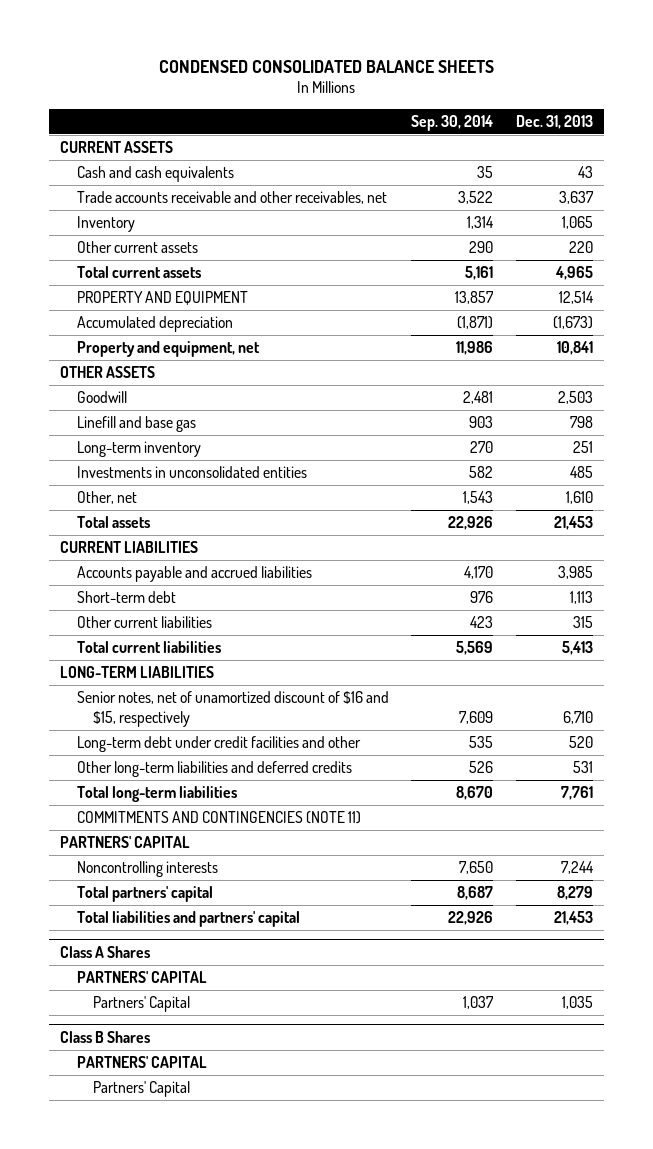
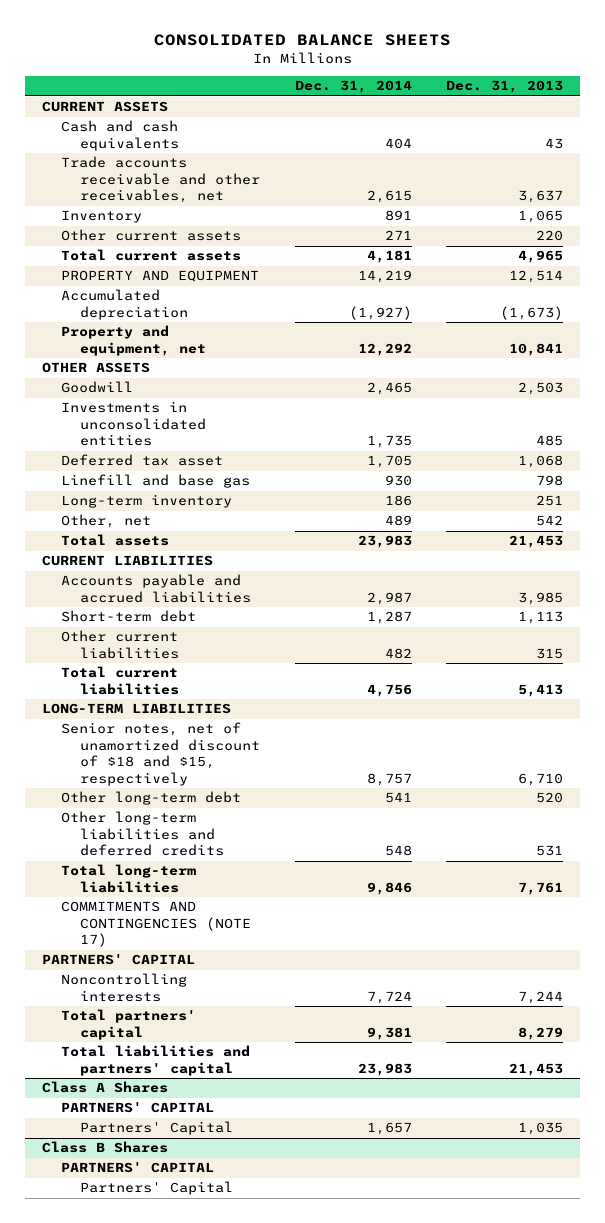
- CONDENSED CONSOLIDATED BALANCE SHEETS
+ CONSOLIDATED BALANCE SHEETS
- | Sep. 30, 2014 | Dec. 31, 2013
+ | Dec. 31, 2014 | Dec. 31, 2013
moved up: Investments in unconsolidated entities | 1,735 | 485
+ Deferred tax asset | 1,705 | 1,068
- Other, net | 1,543 | 1,610
+ Other, net | 489 | 542
- Senior notes, net of unamortized discount of $16 and $15, respectively | 7,609 | 6,710
- Long-term debt under credit facilities and other | 535 | 520
+ Senior notes, net of unamortized discount of $18 and $15, respectively | 8,757 | 6,710
+ Other long-term debt | 541 | 520
- COMMITMENTS AND CONTINGENCIES (NOTE 11)
+ COMMITMENTS AND CONTINGENCIES (NOTE 17)

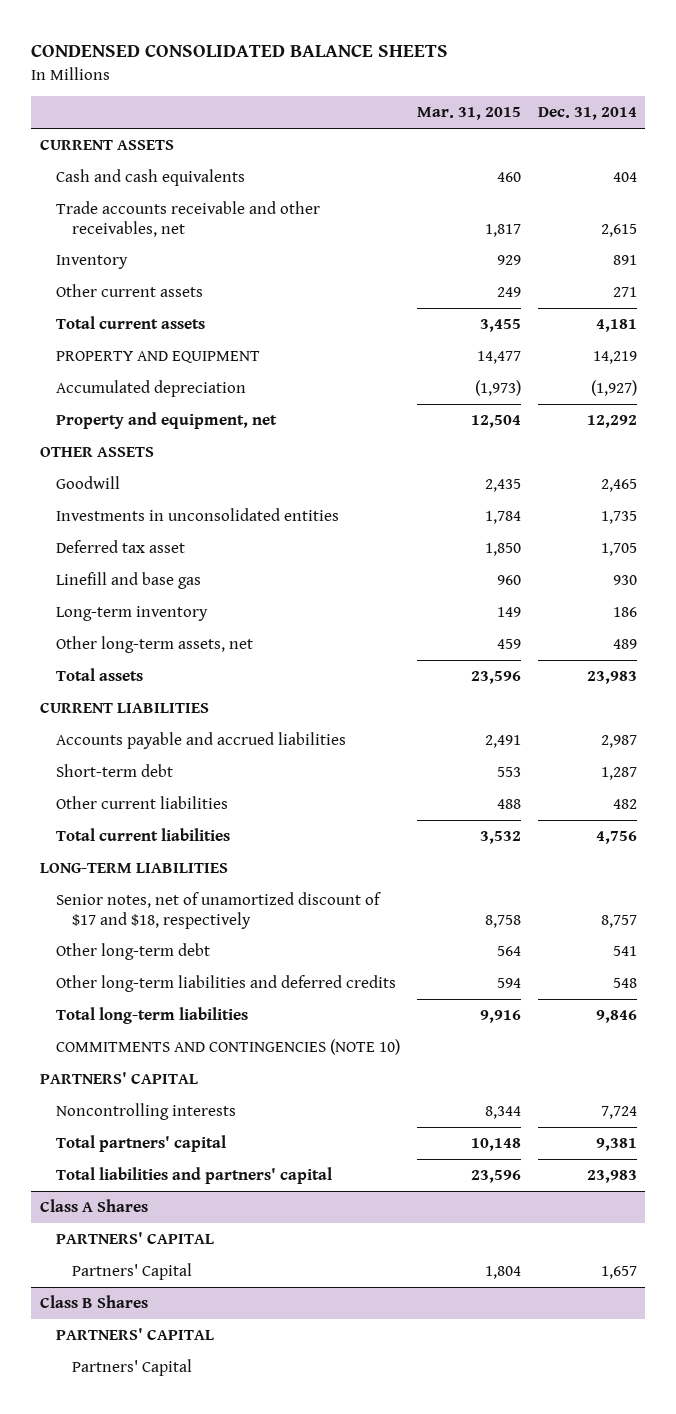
- CONSOLIDATED BALANCE SHEETS
+ CONDENSED CONSOLIDATED BALANCE SHEETS
- | Dec. 31, 2014 | Dec. 31, 2013
+ | Mar. 31, 2015 | Dec. 31, 2014
- Other, net | 489 | 542
+ Other long-term assets, net | 459 | 489
- Senior notes, net of unamortized discount of $18 and $15, respectively | 8,757 | 6,710
+ Senior notes, net of unamortized discount of $17 and $18, respectively | 8,758 | 8,757
- COMMITMENTS AND CONTINGENCIES (NOTE 17)
+ COMMITMENTS AND CONTINGENCIES (NOTE 10)

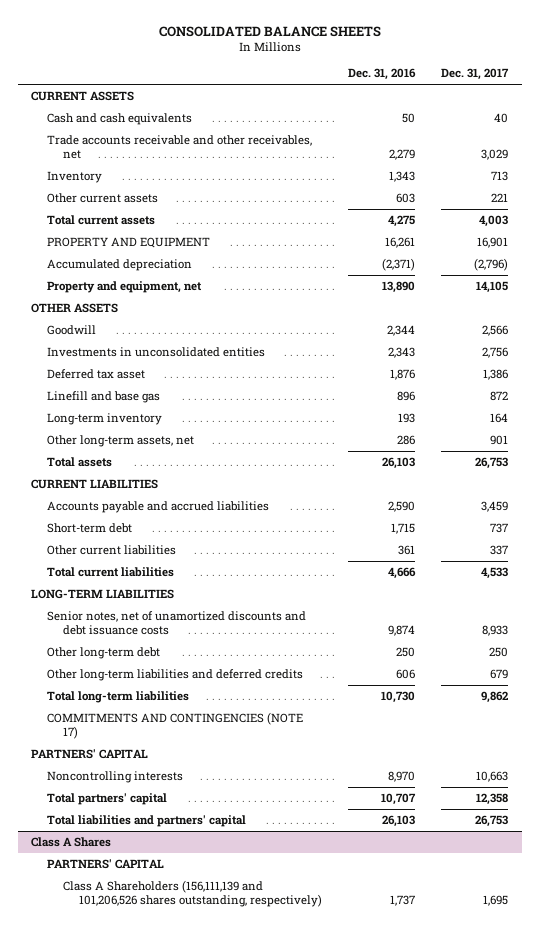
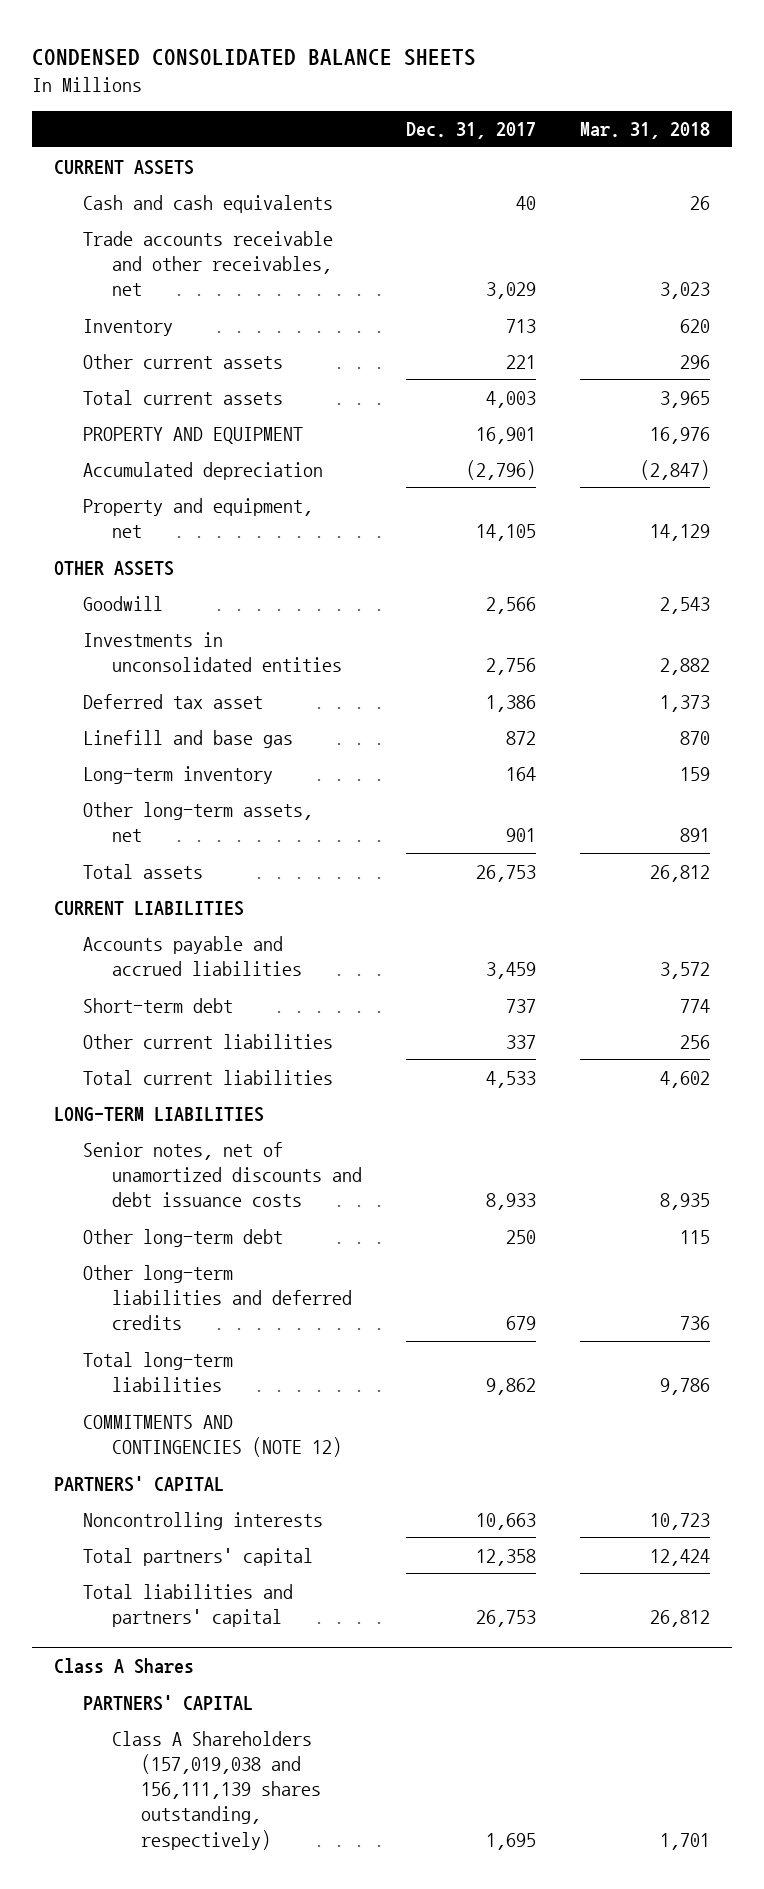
- CONSOLIDATED BALANCE SHEETS
+ CONDENSED CONSOLIDATED BALANCE SHEETS
- | Dec. 31, 2016 | Dec. 31, 2017
+ | Dec. 31, 2017 | Mar. 31, 2018
- COMMITMENTS AND CONTINGENCIES (NOTE 17)
+ COMMITMENTS AND CONTINGENCIES (NOTE 12)
@ Class A Shares
- Class A Shareholders (156,111,139 and 101,206,526 shares outstanding, respectively) | 1,737 | 1,695
+ Class A Shareholders (157,019,038 and 156,111,139 shares outstanding, respectively) | 1,695 | 1,701

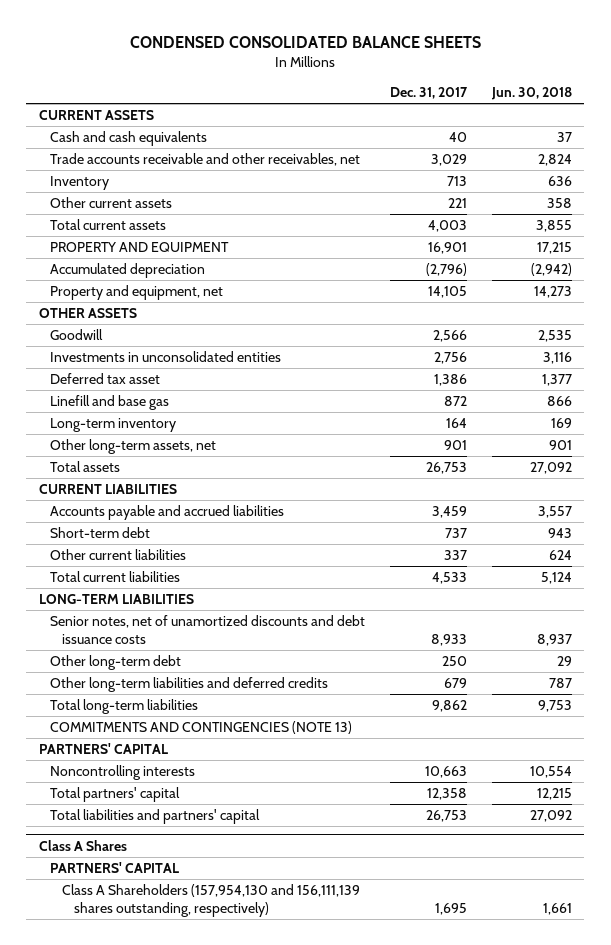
- | Dec. 31, 2017 | Mar. 31, 2018
+ | Dec. 31, 2017 | Jun. 30, 2018
- COMMITMENTS AND CONTINGENCIES (NOTE 12)
+ COMMITMENTS AND CONTINGENCIES (NOTE 13)
@ Class A Shares
- Class A Shareholders (157,019,038 and 156,111,139 shares outstanding, respectively) | 1,695 | 1,701
+ Class A Shareholders (157,954,130 and 156,111,139 shares outstanding, respectively) | 1,695 | 1,661

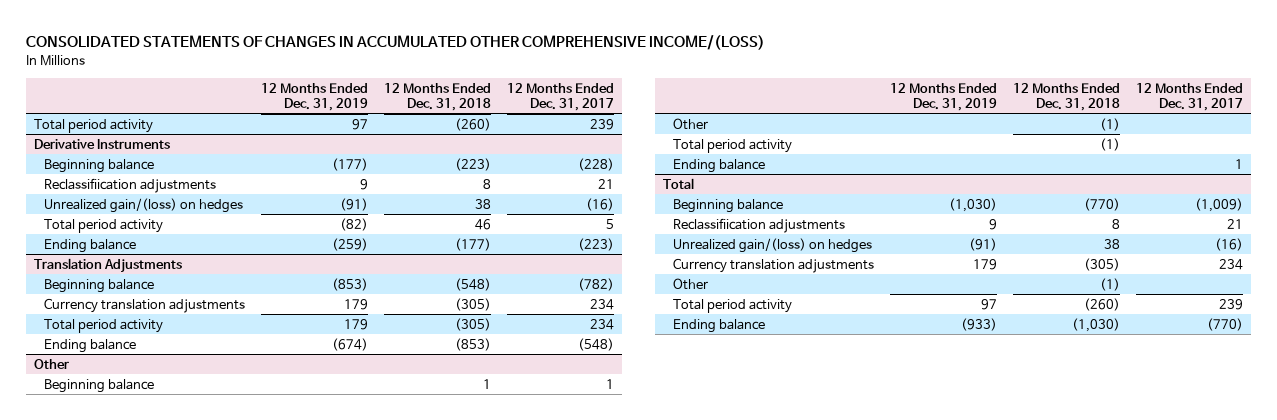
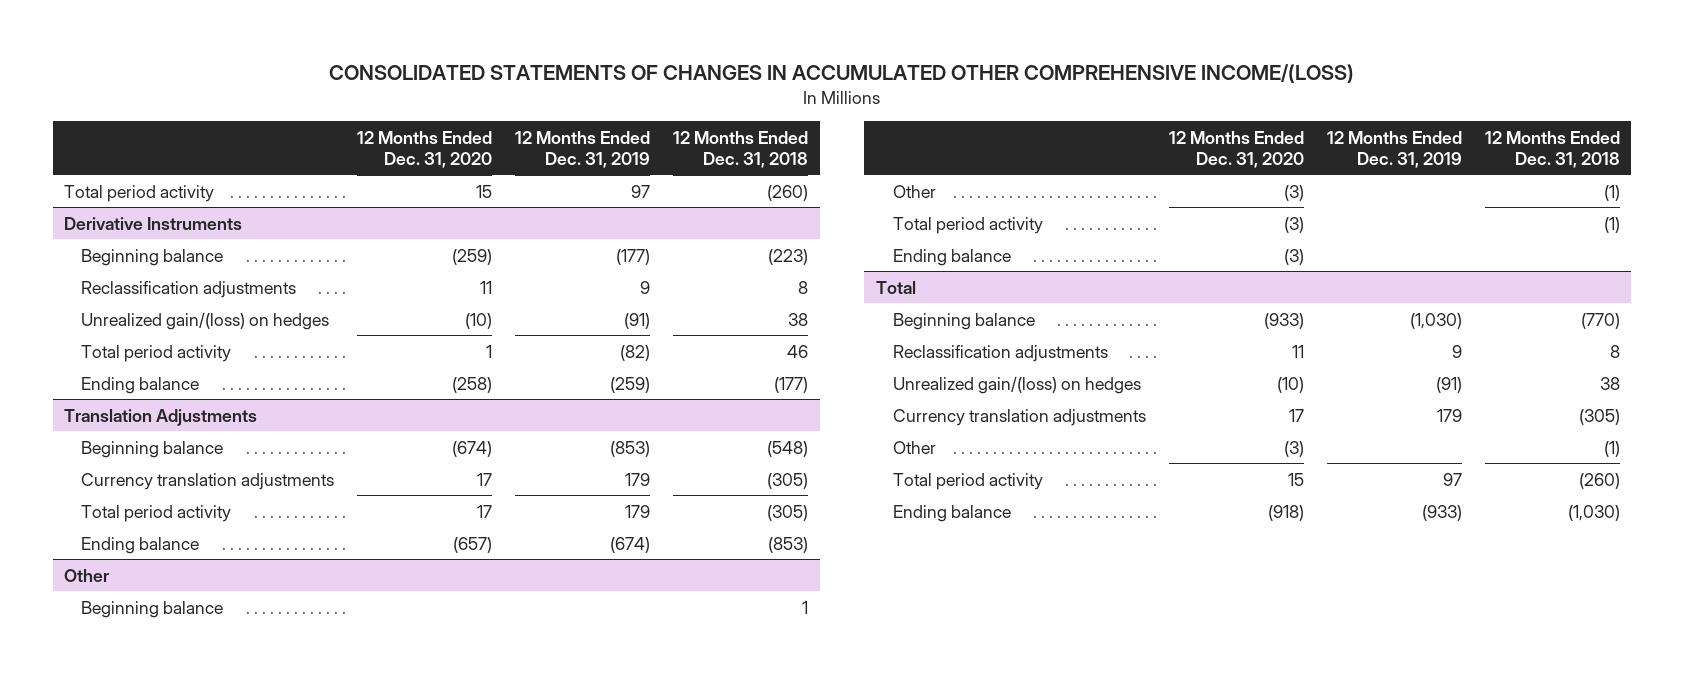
- | 12 Months Ended Dec. 31, 2019 | 12 Months Ended Dec. 31, 2018 | 12 Months Ended Dec. 31, 2017
+ | 12 Months Ended Dec. 31, 2020 | 12 Months Ended Dec. 31, 2019 | 12 Months Ended Dec. 31, 2018
@ Derivative Instruments
- Reclassifiication adjustments | 9 | 8 | 21
+ Reclassification adjustments | 11 | 9 | 8
@ Total
- Reclassifiication adjustments | 9 | 8 | 21
+ Reclassification adjustments | 11 | 9 | 8

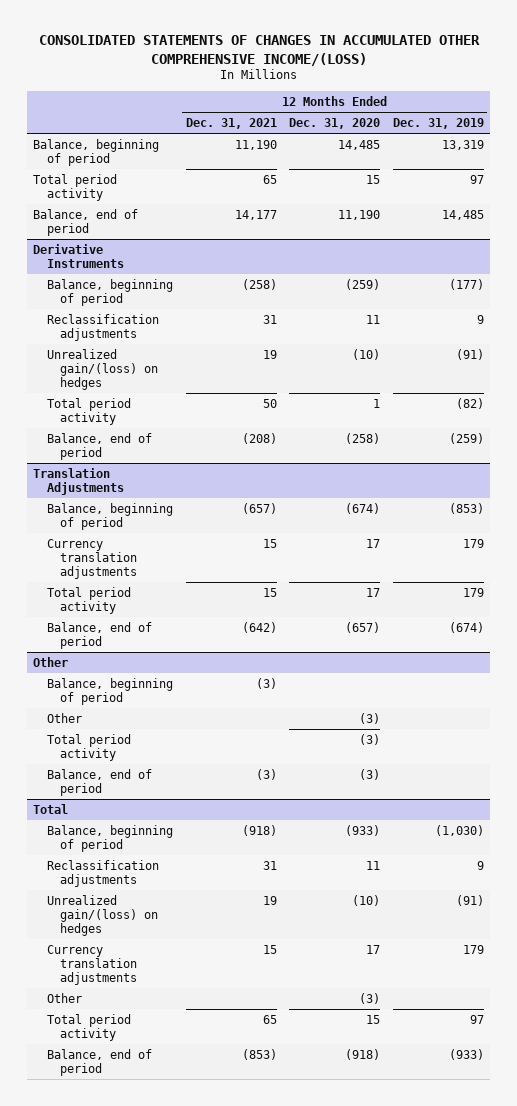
- | 12 Months Ended Dec. 31, 2020 | 12 Months Ended Dec. 31, 2019 | 12 Months Ended Dec. 31, 2018
+ | 12 Months Ended Dec. 31, 2021 | 12 Months Ended Dec. 31, 2020 | 12 Months Ended Dec. 31, 2019
+ Balance, beginning of period | 11,190 | 14,485 | 13,319
+ Balance, end of period | 14,177 | 11,190 | 14,485
@ Derivative Instruments
- Beginning balance | (259) | (177) | (223)
+ Balance, beginning of period | (258) | (259) | (177)
- Ending balance | (258) | (259) | (177)
+ Balance, end of period | (208) | (258) | (259)
@ Translation Adjustments
- Beginning balance | (674) | (853) | (548)
+ Balance, beginning of period | (657) | (674) | (853)
- Ending balance | (657) | (674) | (853)
+ Balance, end of period | (642) | (657) | (674)
@ Other
- Beginning balance | | | 1
+ Balance, beginning of period | (3) | |
- Ending balance | (3) | |
+ Balance, end of period | (3) | (3) |
@ Total
- Beginning balance | (933) | (1,030) | (770)
+ Balance, beginning of period | (918) | (933) | (1,030)
- Ending balance | (918) | (933) | (1,030)
+ Balance, end of period | (853) | (918) | (933)

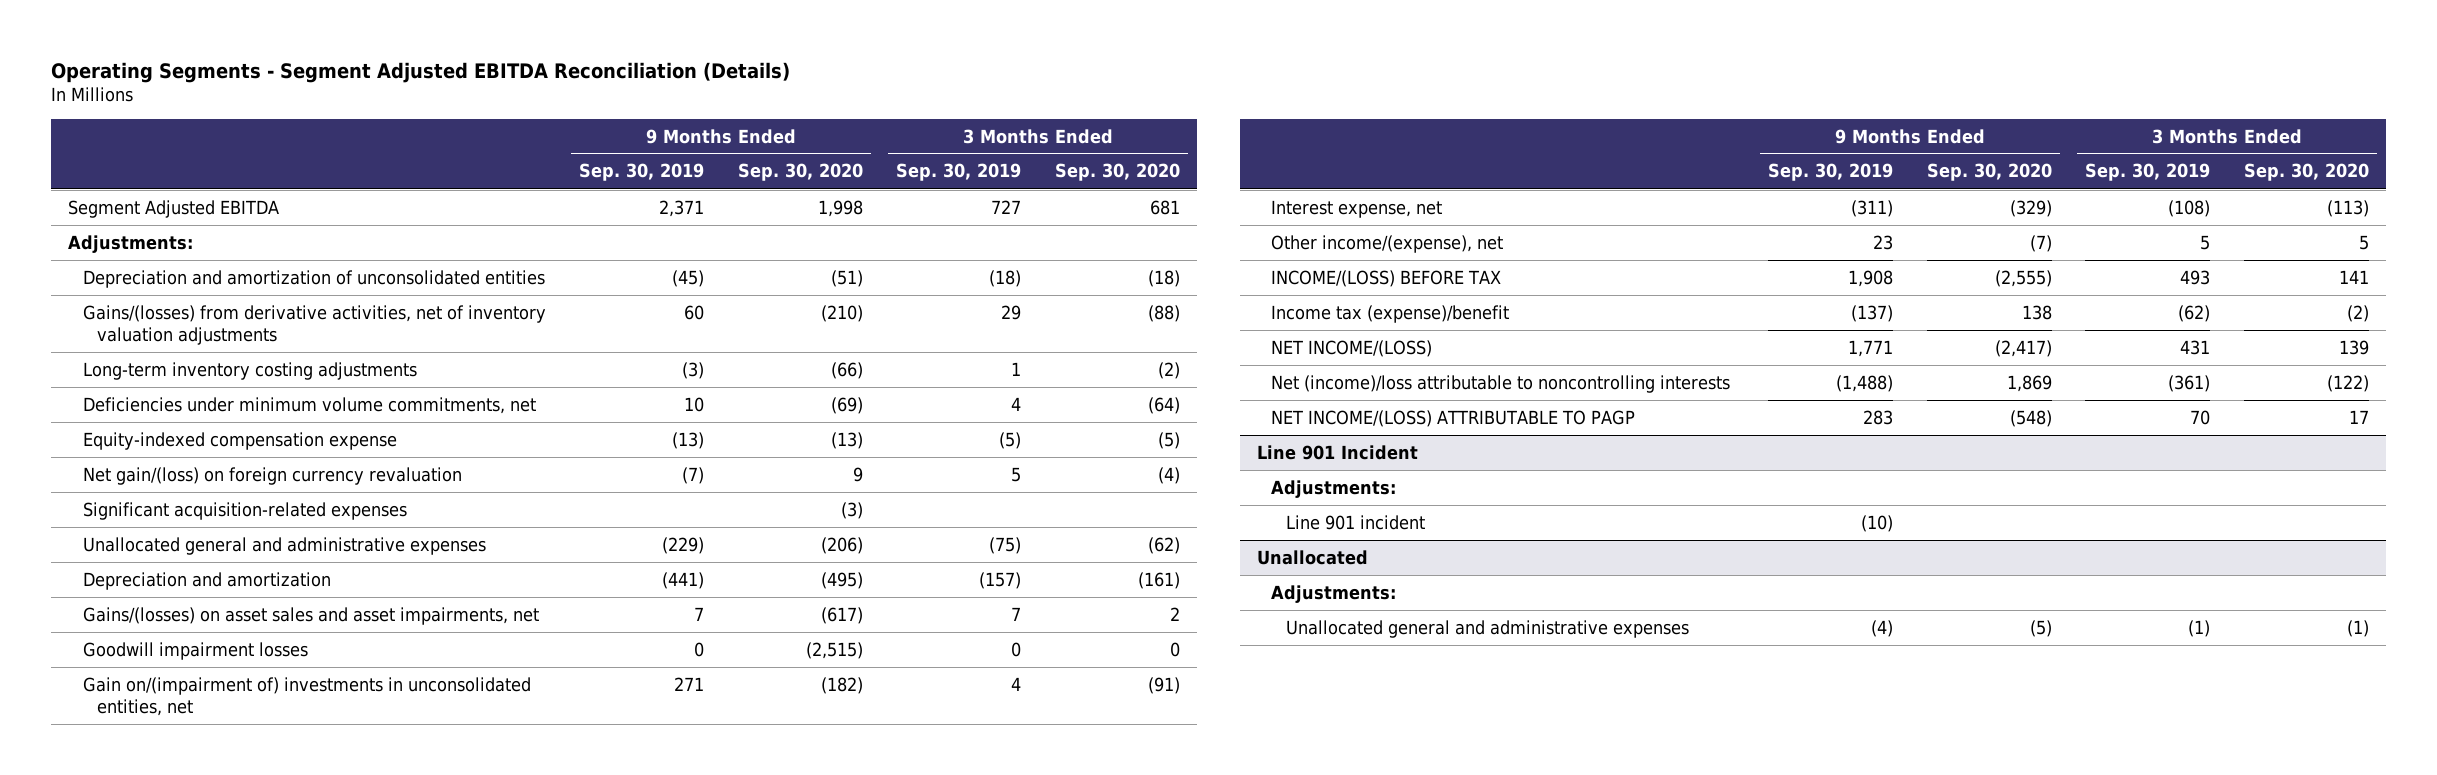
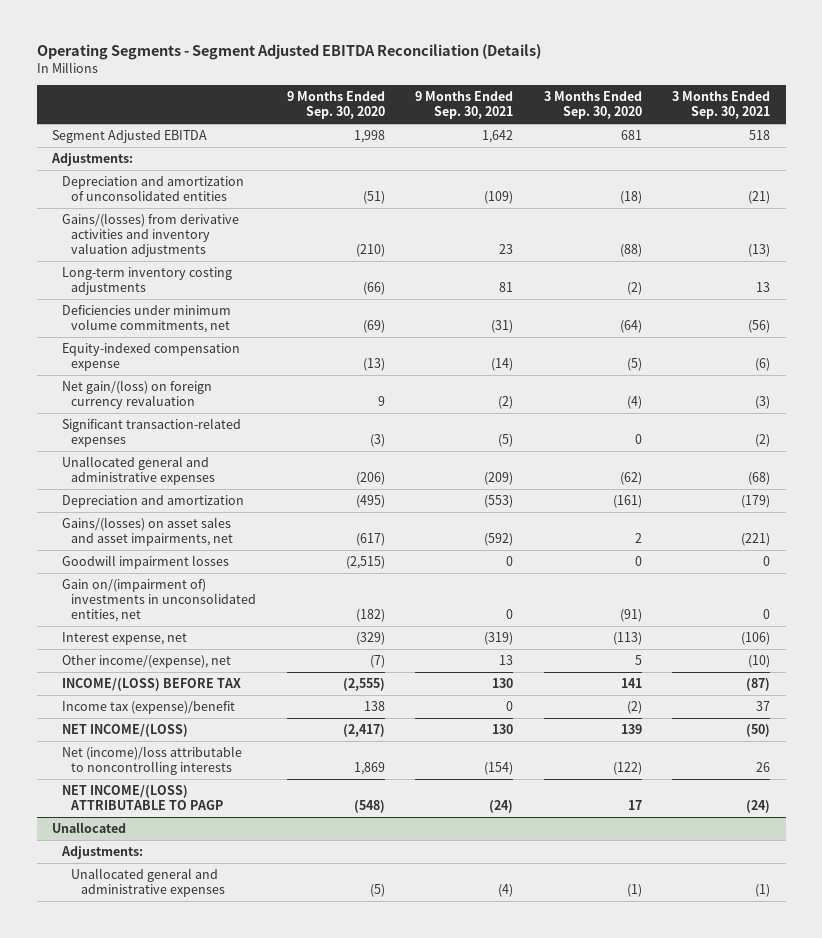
- | 9 Months Ended Sep. 30, 2019 | 9 Months Ended Sep. 30, 2020 | 3 Months Ended Sep. 30, 2019 | 3 Months Ended Sep. 30, 2020
+ | 9 Months Ended Sep. 30, 2020 | 9 Months Ended Sep. 30, 2021 | 3 Months Ended Sep. 30, 2020 | 3 Months Ended Sep. 30, 2021
- Gains/(losses) from derivative activities, net of inventory valuation adjustments | 60 | (210) | 29 | (88)
+ Gains/(losses) from derivative activities and inventory valuation adjustments | (210) | 23 | (88) | (13)
- Significant acquisition-related expenses | | (3) | |
+ Significant transaction-related expenses | (3) | (5) | 0 | (2)
- Line 901 Incident
- Adjustments:
- Line 901 incident | (10) | | |

